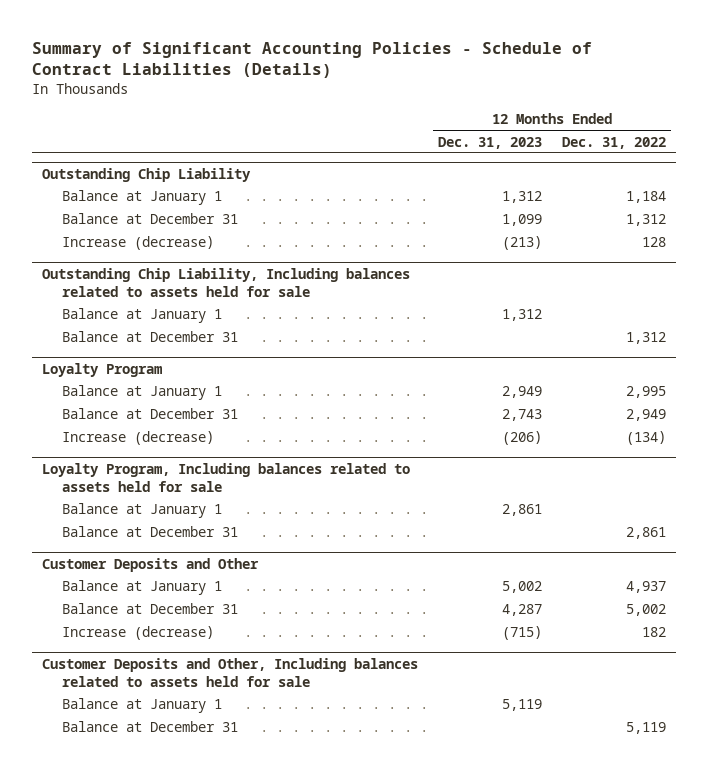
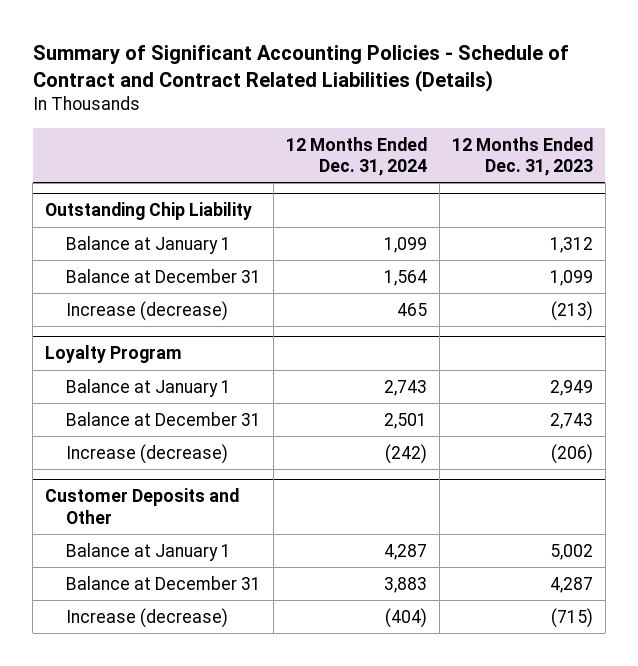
- Summary of Significant Accounting Policies - Schedule of Contract Liabilities (Details)
+ Summary of Significant Accounting Policies - Schedule of Contract and Contract Related Liabilities (Details)
- | 12 Months Ended Dec. 31, 2023 | 12 Months Ended Dec. 31, 2022
+ | 12 Months Ended Dec. 31, 2024 | 12 Months Ended Dec. 31, 2023
- Outstanding Chip Liability, Including balances related to assets held for sale
- Balance at January 1 | 1,312 |
- Balance at December 31 | | 1,312
- Loyalty Program, Including balances related to assets held for sale
- Balance at January 1 | 2,861 |
- Balance at December 31 | | 2,861
- Customer Deposits and Other, Including balances related to assets held for sale
- Balance at January 1 | 5,119 |
- Balance at December 31 | | 5,119

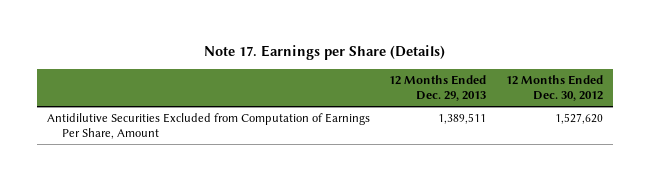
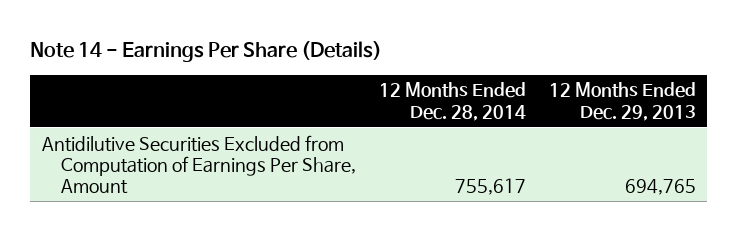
- Note 17. Earnings per Share (Details)
+ Note 14 - Earnings Per Share (Details)
- | 12 Months Ended Dec. 29, 2013 | 12 Months Ended Dec. 30, 2012
+ | 12 Months Ended Dec. 28, 2014 | 12 Months Ended Dec. 29, 2013
- Antidilutive Securities Excluded from Computation of Earnings Per Share, Amount | 1,389,511 | 1,527,620
+ Antidilutive Securities Excluded from Computation of Earnings Per Share, Amount | 755,617 | 694,765

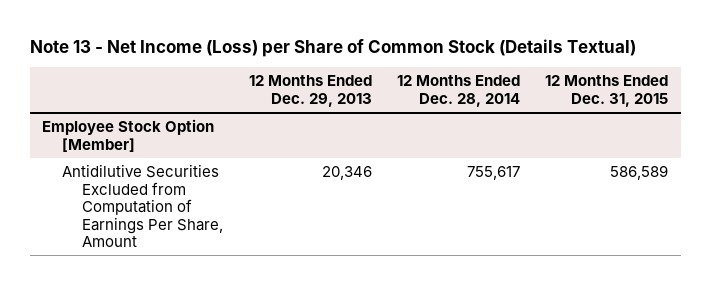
- Note 14 - Earnings Per Share (Details)
+ Note 13 - Net Income (Loss) per Share of Common Stock (Details Textual)
- | 12 Months Ended Dec. 28, 2014 | 12 Months Ended Dec. 29, 2013
+ | 12 Months Ended Dec. 29, 2013 | 12 Months Ended Dec. 28, 2014 | 12 Months Ended Dec. 31, 2015
- Antidilutive Securities Excluded from Computation of Earnings Per Share, Amount | 755,617 | 694,765
+ Employee Stock Option [Member]
+ Antidilutive Securities Excluded from Computation of Earnings Per Share, Amount | 20,346 | 755,617 | 586,589

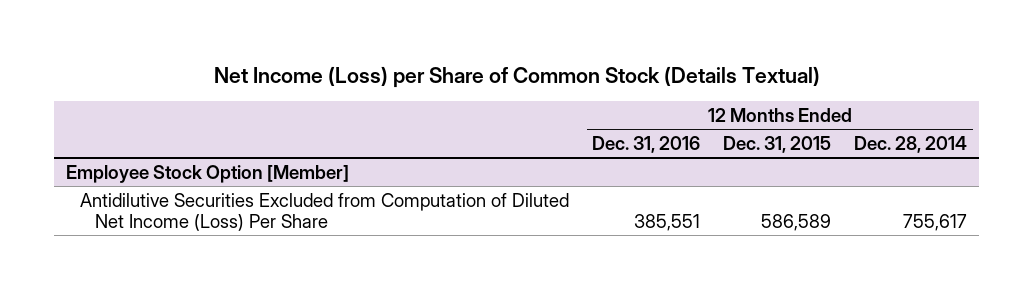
- Note 13 - Net Income (Loss) per Share of Common Stock (Details Textual)
+ Net Income (Loss) per Share of Common Stock (Details Textual)
- | 12 Months Ended Dec. 29, 2013 | 12 Months Ended Dec. 28, 2014 | 12 Months Ended Dec. 31, 2015
+ | 12 Months Ended Dec. 31, 2016 | 12 Months Ended Dec. 31, 2015 | 12 Months Ended Dec. 28, 2014
@ Employee Stock Option [Member]
- Antidilutive Securities Excluded from Computation of Earnings Per Share, Amount | 20,346 | 755,617 | 586,589
+ Antidilutive Securities Excluded from Computation of Diluted Net Income (Loss) Per Share | 385,551 | 586,589 | 755,617

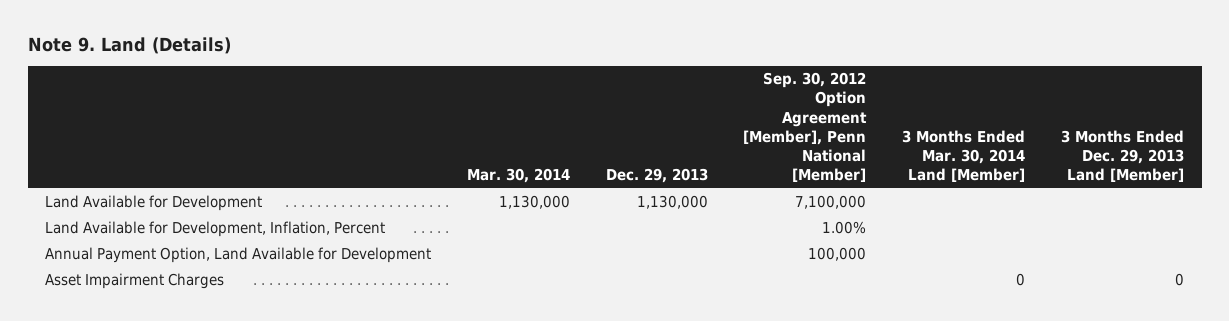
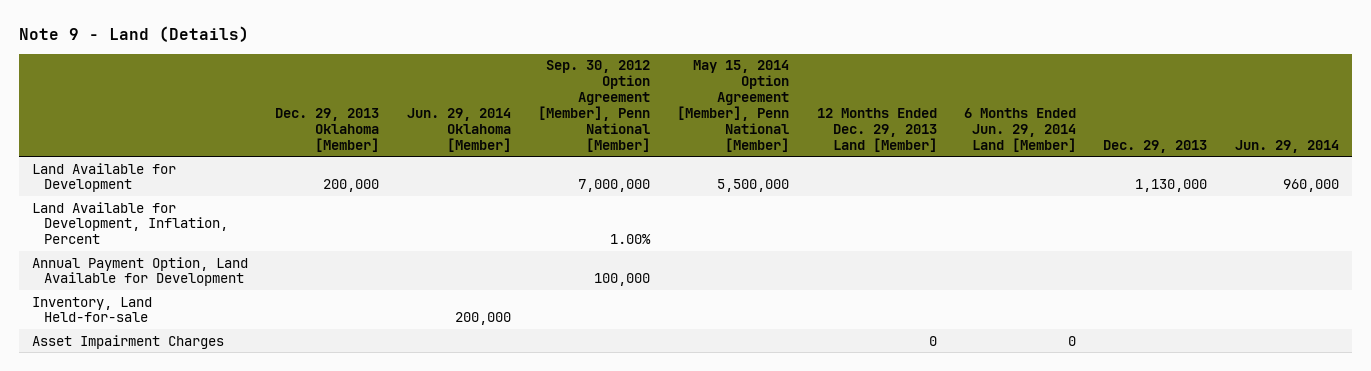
- Note 9. Land (Details)
+ Note 9 - Land (Details)
- | Mar. 30, 2014 | Dec. 29, 2013 | Sep. 30, 2012 Option Agreement [Member], Penn National [Member] | 3 Months Ended Mar. 30, 2014 Land [Member] | 3 Months Ended Dec. 29, 2013 Land [Member]
+ | Dec. 29, 2013 Oklahoma [Member] | Jun. 29, 2014 Oklahoma [Member] | Sep. 30, 2012 Option Agreement [Member], Penn National [Member] | May 15, 2014 Option Agreement [Member], Penn National [Member] | 12 Months Ended Dec. 29, 2013 Land [Member] | 6 Months Ended Jun. 29, 2014 Land [Member] | Dec. 29, 2013 | Jun. 29, 2014
- Land Available for Development | 1,130,000 | 1,130,000 | 7,100,000 | |
+ Land Available for Development | 200,000 | | 7,000,000 | 5,500,000 | | | 1,130,000 | 960,000
+ Inventory, Land Held-for-sale | | 200,000 | | | | | |

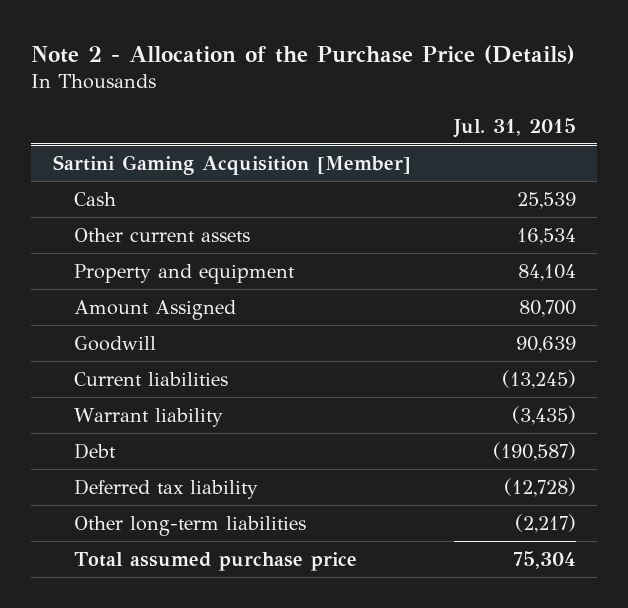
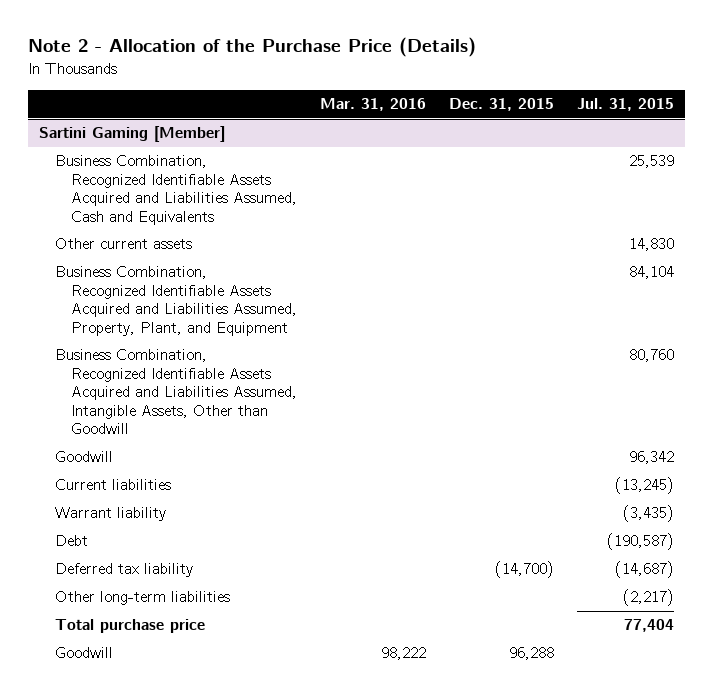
- | Jul. 31, 2015
+ | Mar. 31, 2016 | Dec. 31, 2015 | Jul. 31, 2015
- Sartini Gaming Acquisition [Member]
- Cash | 25,539
- Other current assets | 16,534
- Property and equipment | 84,104
- Amount Assigned | 80,700
- Goodwill | 90,639
+ Sartini Gaming [Member]
+ Business Combination, Recognized Identifiable Assets Acquired and Liabilities Assumed, Cash and Equivalents | | | 25,539
+ Other current assets | | | 14,830
+ Business Combination, Recognized Identifiable Assets Acquired and Liabilities Assumed, Property, Plant, and Equipment | | | 84,104
+ Business Combination, Recognized Identifiable Assets Acquired and Liabilities Assumed, Intangible Assets, Other than Goodwill | | | 80,760
+ Goodwill | | | 96,342
- Deferred tax liability | (12,728)
+ Deferred tax liability | | (14,700) | (14,687)
- Total assumed purchase price | 75,304
+ Total purchase price | | | 77,404
+ Goodwill | 98,222 | 96,288 |

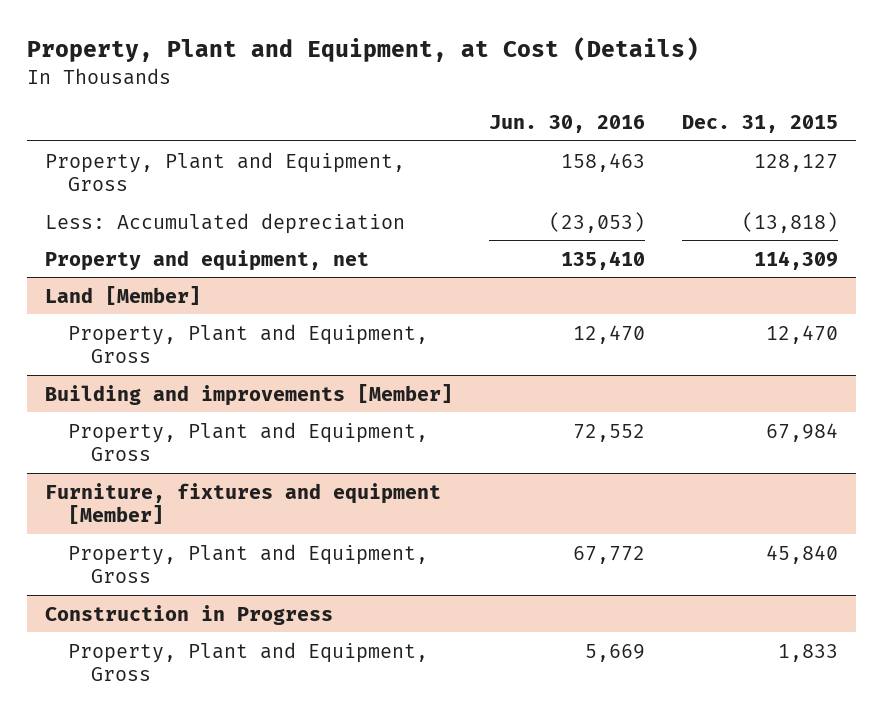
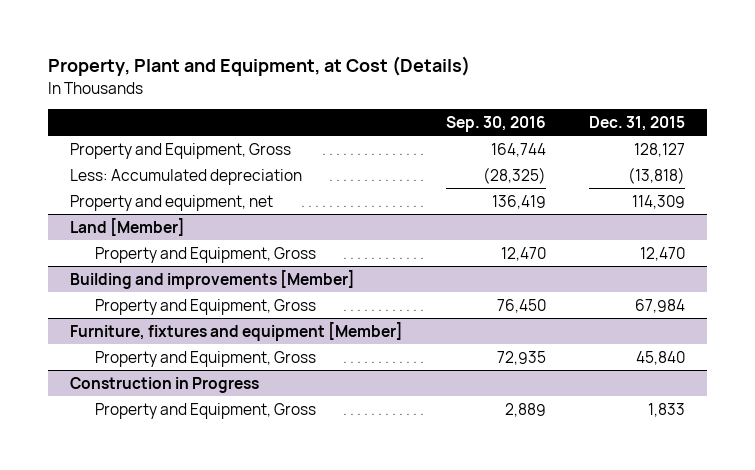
- | Jun. 30, 2016 | Dec. 31, 2015
+ | Sep. 30, 2016 | Dec. 31, 2015
- Property, Plant and Equipment, Gross | 158,463 | 128,127
+ Property and Equipment, Gross | 164,744 | 128,127
@ Land [Member]
- Property, Plant and Equipment, Gross | 12,470 | 12,470
+ Property and Equipment, Gross | 12,470 | 12,470
@ Building and improvements [Member]
- Property, Plant and Equipment, Gross | 72,552 | 67,984
+ Property and Equipment, Gross | 76,450 | 67,984
@ Furniture, fixtures and equipment [Member]
- Property, Plant and Equipment, Gross | 67,772 | 45,840
+ Property and Equipment, Gross | 72,935 | 45,840
@ Construction in Progress
- Property, Plant and Equipment, Gross | 5,669 | 1,833
+ Property and Equipment, Gross | 2,889 | 1,833

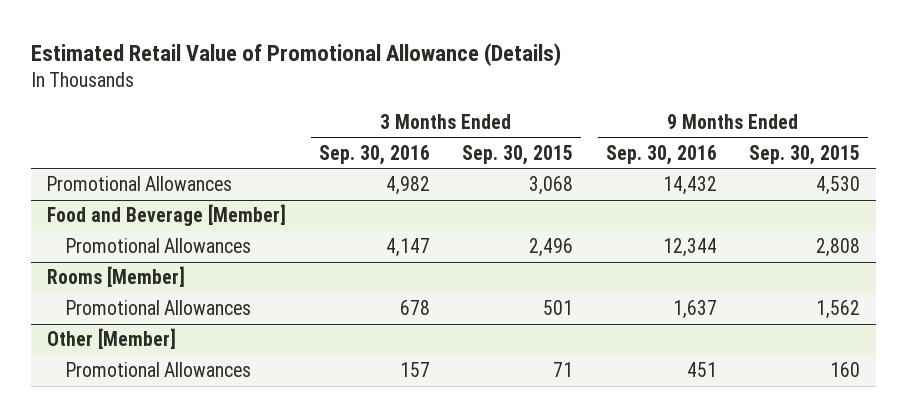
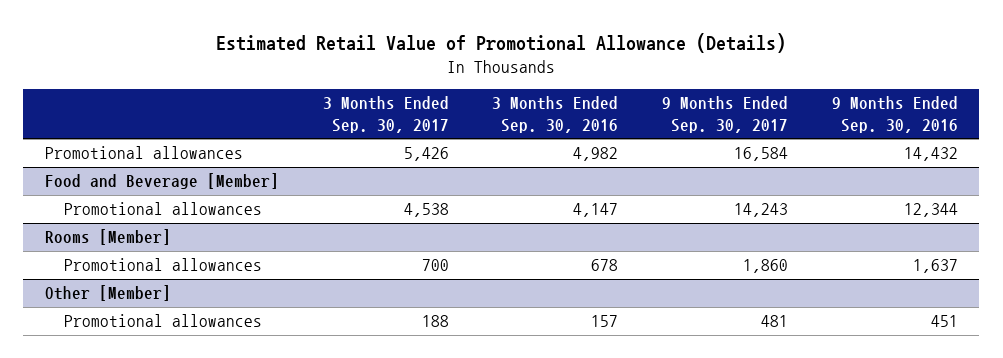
- | 3 Months Ended Sep. 30, 2016 | 3 Months Ended Sep. 30, 2015 | 9 Months Ended Sep. 30, 2016 | 9 Months Ended Sep. 30, 2015
+ | 3 Months Ended Sep. 30, 2017 | 3 Months Ended Sep. 30, 2016 | 9 Months Ended Sep. 30, 2017 | 9 Months Ended Sep. 30, 2016
- Promotional Allowances | 4,982 | 3,068 | 14,432 | 4,530
+ Promotional allowances | 5,426 | 4,982 | 16,584 | 14,432
@ Food and Beverage [Member]
- Promotional Allowances | 4,147 | 2,496 | 12,344 | 2,808
+ Promotional allowances | 4,538 | 4,147 | 14,243 | 12,344
@ Rooms [Member]
- Promotional Allowances | 678 | 501 | 1,637 | 1,562
+ Promotional allowances | 700 | 678 | 1,860 | 1,637
@ Other [Member]
- Promotional Allowances | 157 | 71 | 451 | 160
+ Promotional allowances | 188 | 157 | 481 | 451

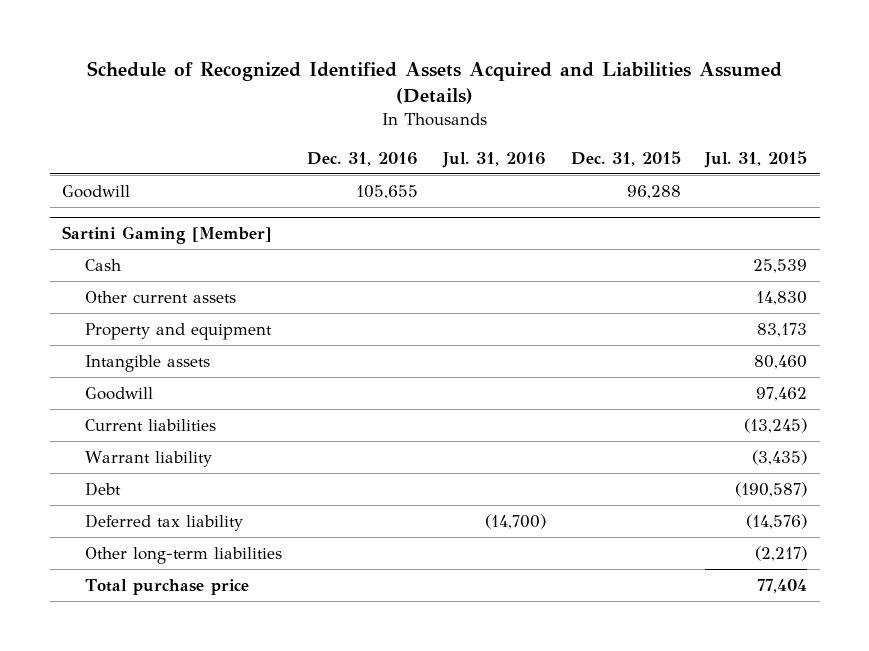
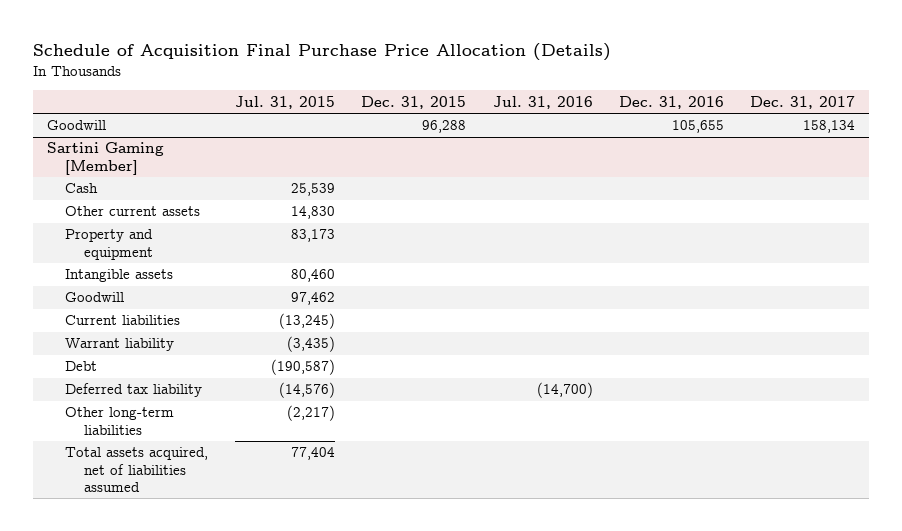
- Schedule of Recognized Identified Assets Acquired and Liabilities Assumed (Details)
+ Schedule of Acquisition Final Purchase Price Allocation (Details)
- | Dec. 31, 2016 | Jul. 31, 2016 | Dec. 31, 2015 | Jul. 31, 2015
+ | Jul. 31, 2015 | Dec. 31, 2015 | Jul. 31, 2016 | Dec. 31, 2016 | Dec. 31, 2017
@ Sartini Gaming [Member]
- Total purchase price | | | | 77,404
+ Total assets acquired, net of liabilities assumed | 77,404 | | | |

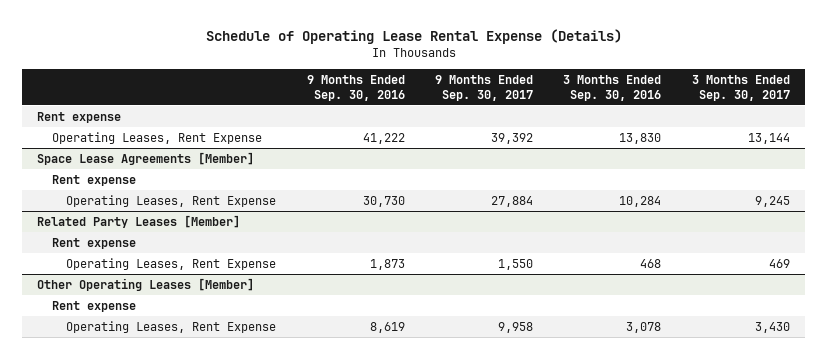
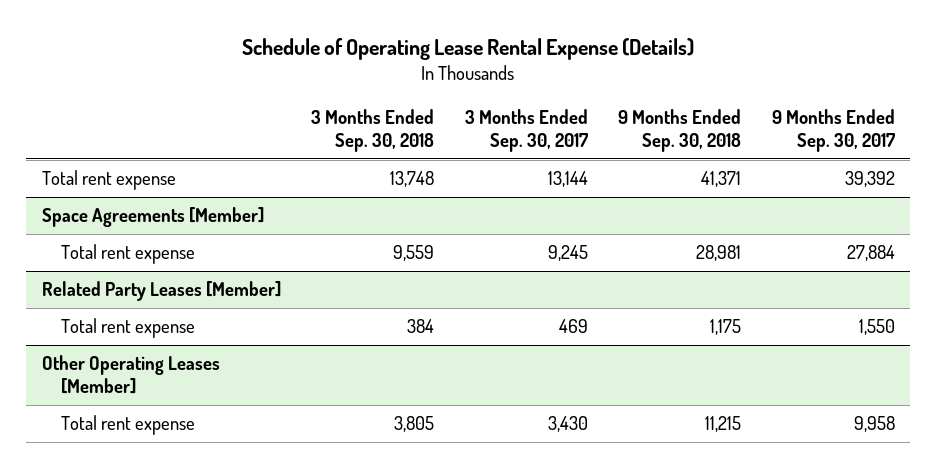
- | 9 Months Ended Sep. 30, 2016 | 9 Months Ended Sep. 30, 2017 | 3 Months Ended Sep. 30, 2016 | 3 Months Ended Sep. 30, 2017
+ | 3 Months Ended Sep. 30, 2018 | 3 Months Ended Sep. 30, 2017 | 9 Months Ended Sep. 30, 2018 | 9 Months Ended Sep. 30, 2017
- Rent expense
- Operating Leases, Rent Expense | 41,222 | 39,392 | 13,830 | 13,144
- Space Lease Agreements [Member]
- Rent expense
- Operating Leases, Rent Expense | 30,730 | 27,884 | 10,284 | 9,245
+ Total rent expense | 13,748 | 13,144 | 41,371 | 39,392
+ Space Agreements [Member]
+ Total rent expense | 9,559 | 9,245 | 28,981 | 27,884
@ Related Party Leases [Member]
- Rent expense
- Operating Leases, Rent Expense | 1,873 | 1,550 | 468 | 469
+ Total rent expense | 384 | 469 | 1,175 | 1,550
@ Other Operating Leases [Member]
- Rent expense
- Operating Leases, Rent Expense | 8,619 | 9,958 | 3,078 | 3,430
+ Total rent expense | 3,805 | 3,430 | 11,215 | 9,958

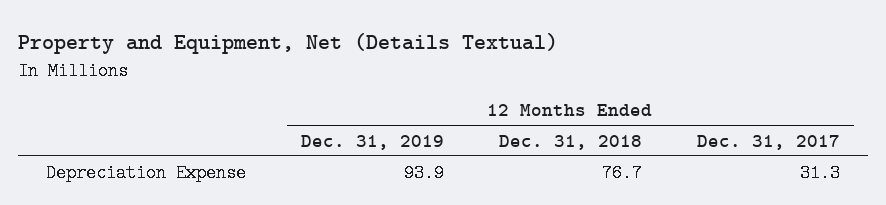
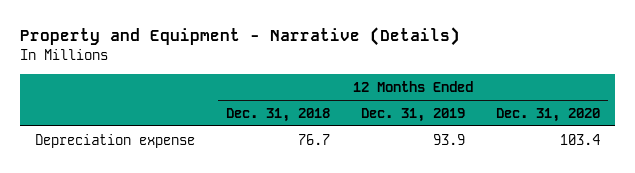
- Property and Equipment, Net (Details Textual)
+ Property and Equipment - Narrative (Details)
- | 12 Months Ended Dec. 31, 2019 | 12 Months Ended Dec. 31, 2018 | 12 Months Ended Dec. 31, 2017
+ | 12 Months Ended Dec. 31, 2018 | 12 Months Ended Dec. 31, 2019 | 12 Months Ended Dec. 31, 2020
- Depreciation Expense | 93.9 | 76.7 | 31.3
+ Depreciation expense | 76.7 | 93.9 | 103.4

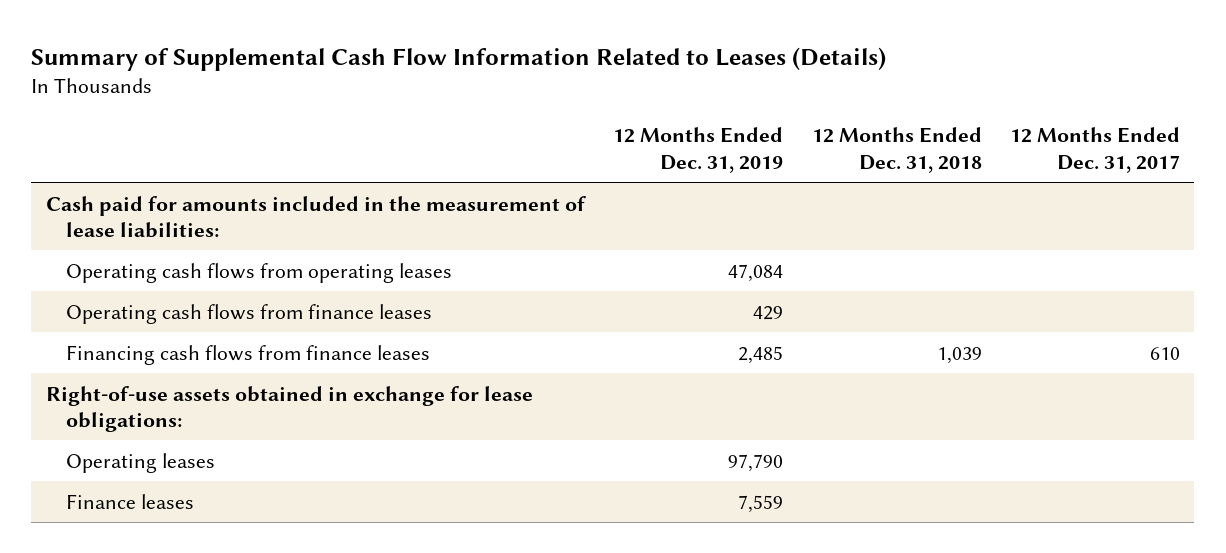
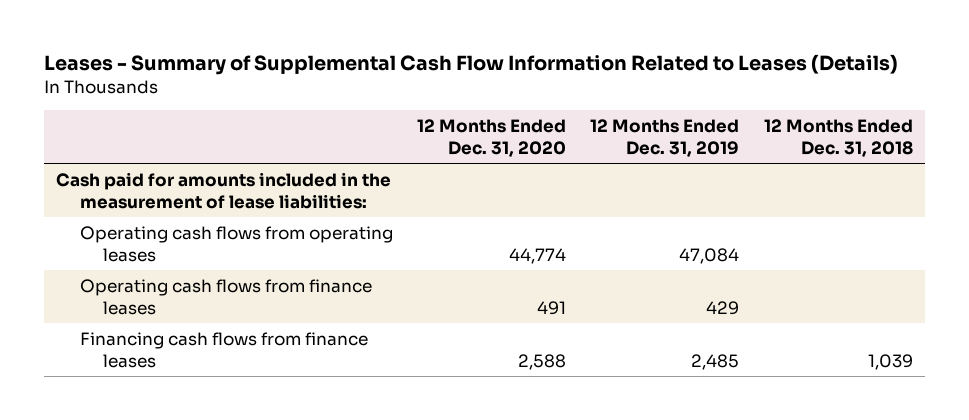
- Summary of Supplemental Cash Flow Information Related to Leases (Details)
+ Leases - Summary of Supplemental Cash Flow Information Related to Leases (Details)
- | 12 Months Ended Dec. 31, 2019 | 12 Months Ended Dec. 31, 2018 | 12 Months Ended Dec. 31, 2017
+ | 12 Months Ended Dec. 31, 2020 | 12 Months Ended Dec. 31, 2019 | 12 Months Ended Dec. 31, 2018
- Right-of-use assets obtained in exchange for lease obligations:
- Operating leases | 97,790 | |
- Finance leases | 7,559 | |

